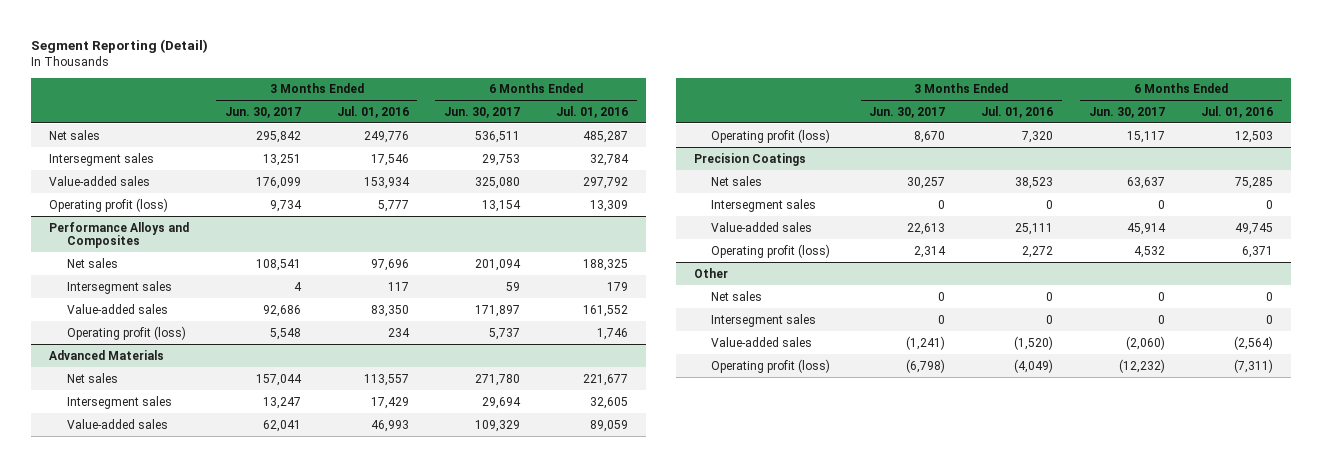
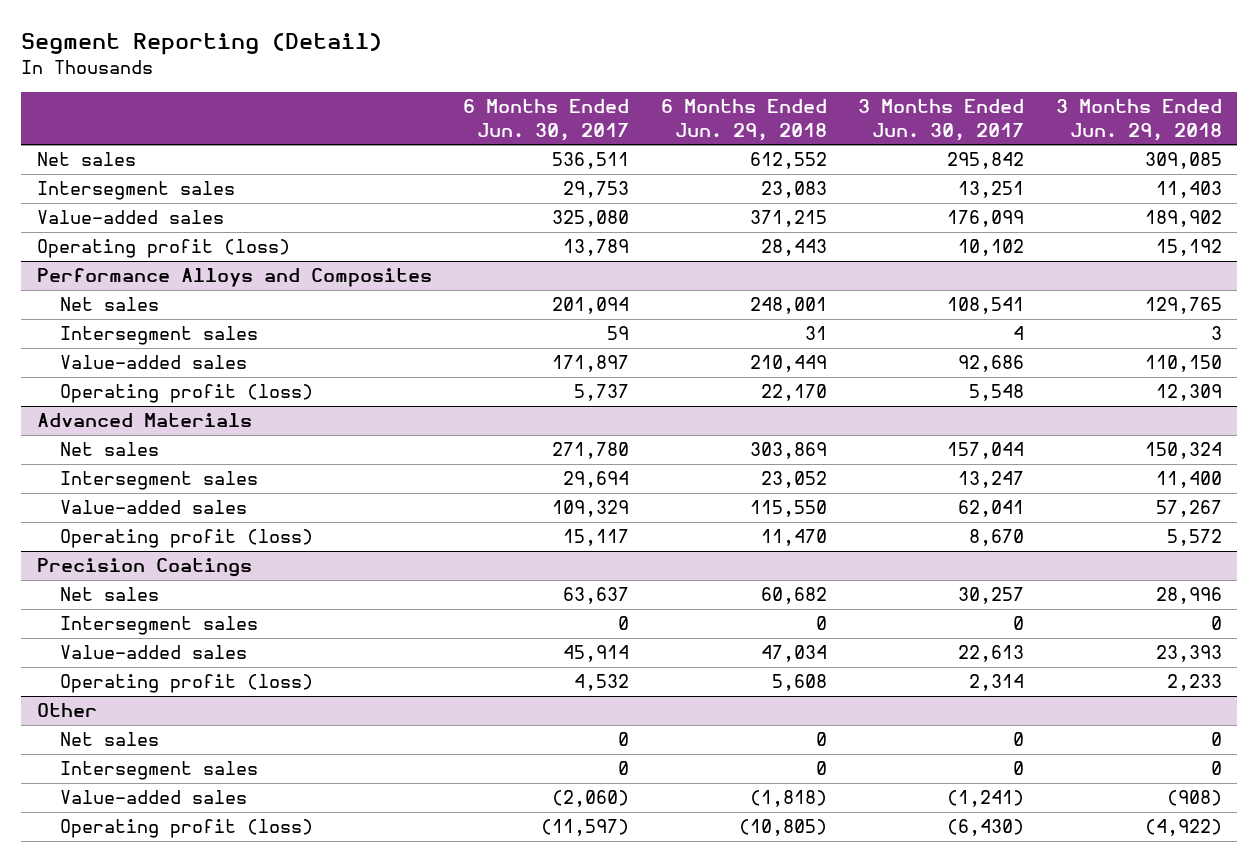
- | 3 Months Ended Jun. 30, 2017 | 3 Months Ended Jul. 01, 2016 | 6 Months Ended Jun. 30, 2017 | 6 Months Ended Jul. 01, 2016
+ | 6 Months Ended Jun. 30, 2017 | 6 Months Ended Jun. 29, 2018 | 3 Months Ended Jun. 30, 2017 | 3 Months Ended Jun. 29, 2018
- Operating profit (loss) | 9,734 | 5,777 | 13,154 | 13,309
+ Operating profit (loss) | 13,789 | 28,443 | 10,102 | 15,192
@ Other
- Operating profit (loss) | (6,798) | (4,049) | (12,232) | (7,311)
+ Operating profit (loss) | (11,597) | (10,805) | (6,430) | (4,922)

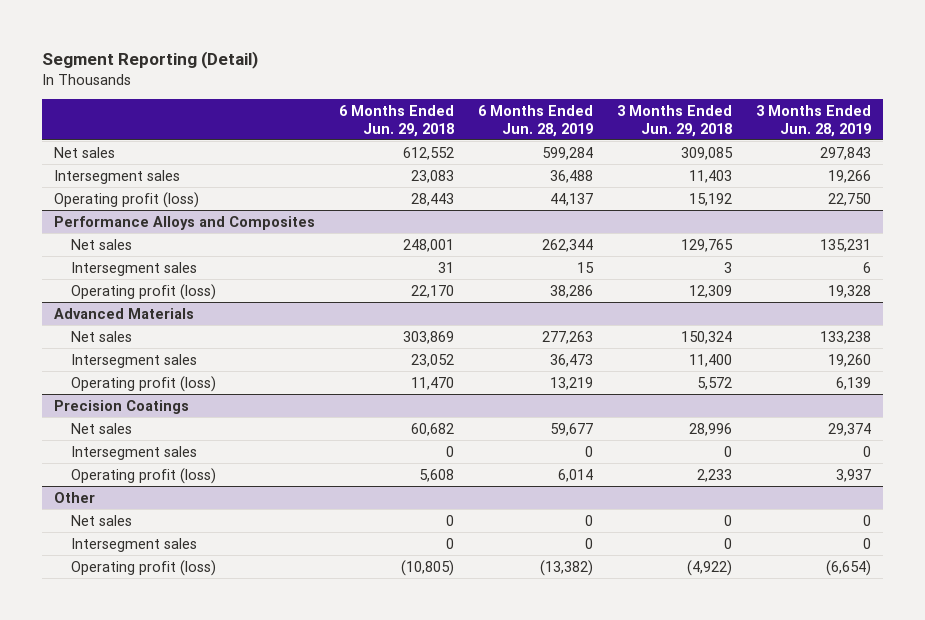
- | 6 Months Ended Jun. 30, 2017 | 6 Months Ended Jun. 29, 2018 | 3 Months Ended Jun. 30, 2017 | 3 Months Ended Jun. 29, 2018
+ | 6 Months Ended Jun. 29, 2018 | 6 Months Ended Jun. 28, 2019 | 3 Months Ended Jun. 29, 2018 | 3 Months Ended Jun. 28, 2019
- Value-added sales | 325,080 | 371,215 | 176,099 | 189,902
@ Performance Alloys and Composites
- Value-added sales | 171,897 | 210,449 | 92,686 | 110,150
@ Advanced Materials
- Value-added sales | 109,329 | 115,550 | 62,041 | 57,267
@ Precision Coatings
- Value-added sales | 45,914 | 47,034 | 22,613 | 23,393
@ Other
- Value-added sales | (2,060) | (1,818) | (1,241) | (908)

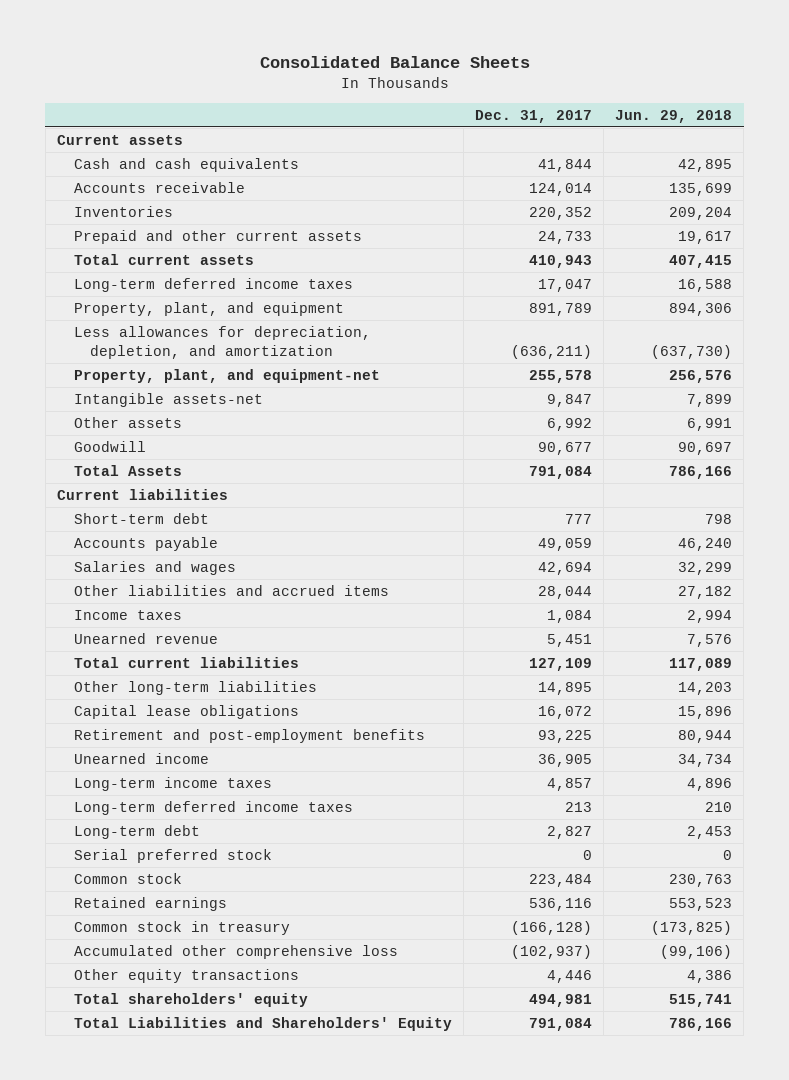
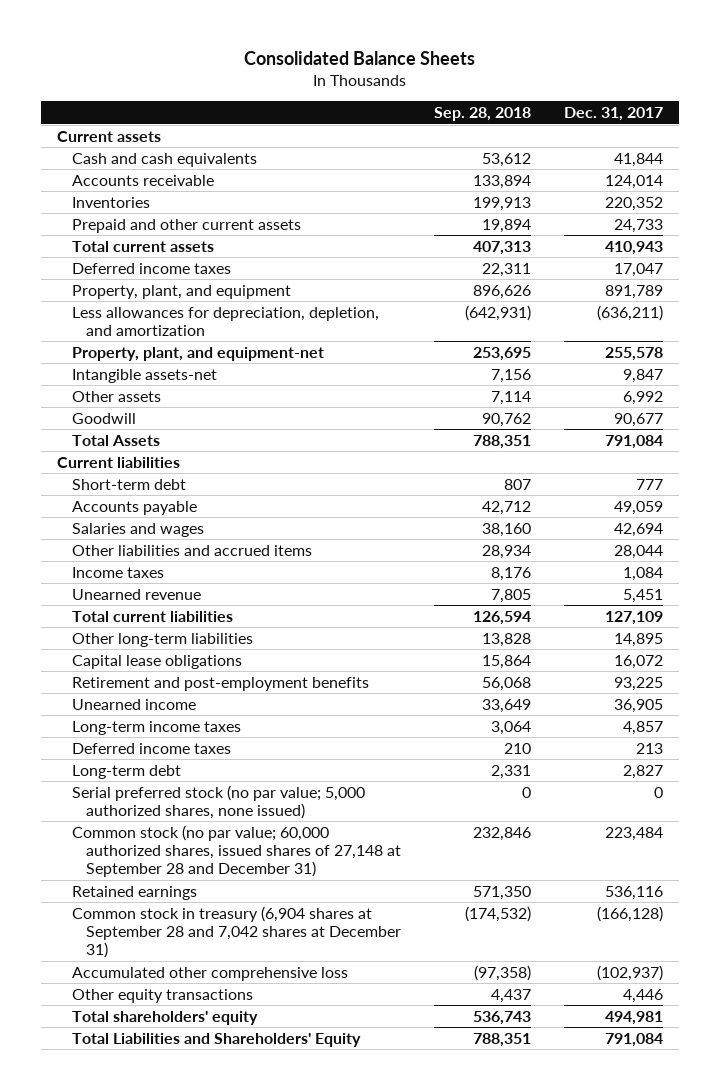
- | Dec. 31, 2017 | Jun. 29, 2018
+ | Sep. 28, 2018 | Dec. 31, 2017
- Long-term deferred income taxes | 17,047 | 16,588
+ Deferred income taxes | 22,311 | 17,047
- Long-term deferred income taxes | 213 | 210
+ Deferred income taxes | 210 | 213
- Serial preferred stock | 0 | 0
- Common stock | 223,484 | 230,763
+ Serial preferred stock (no par value; 5,000 authorized shares, none issued) | 0 | 0
+ Common stock (no par value; 60,000 authorized shares, issued shares of 27,148 at September 28 and December 31) | 232,846 | 223,484
- Common stock in treasury | (166,128) | (173,825)
+ Common stock in treasury (6,904 shares at September 28 and 7,042 shares at December 31) | (174,532) | (166,128)

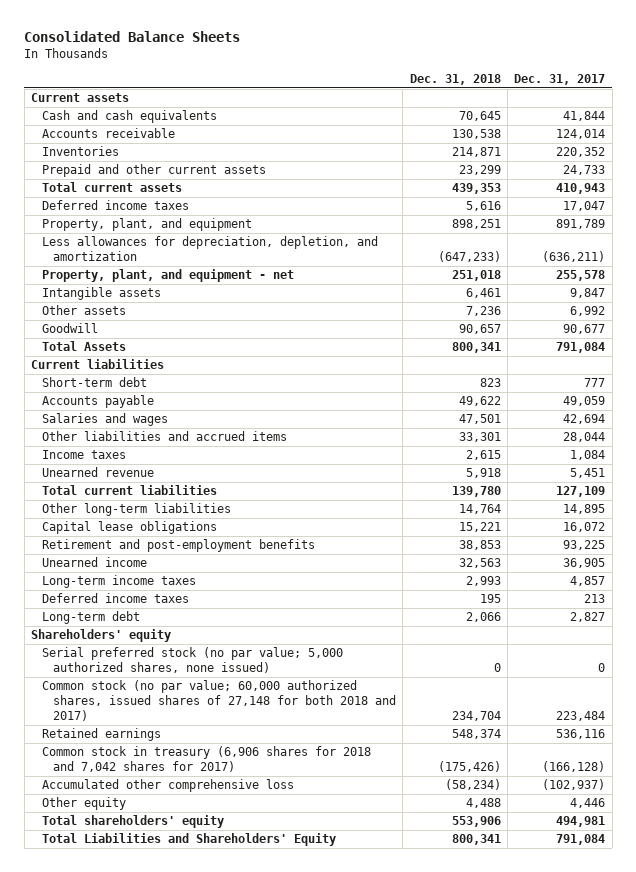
- | Sep. 28, 2018 | Dec. 31, 2017
+ | Dec. 31, 2018 | Dec. 31, 2017
- Property, plant, and equipment-net | 253,695 | 255,578
- Intangible assets-net | 7,156 | 9,847
+ Property, plant, and equipment - net | 251,018 | 255,578
+ Intangible assets | 6,461 | 9,847
+ Shareholders' equity
- Common stock (no par value; 60,000 authorized shares, issued shares of 27,148 at September 28 and December 31) | 232,846 | 223,484
+ Common stock (no par value; 60,000 authorized shares, issued shares of 27,148 for both 2018 and 2017) | 234,704 | 223,484
- Common stock in treasury (6,904 shares at September 28 and 7,042 shares at December 31) | (174,532) | (166,128)
+ Common stock in treasury (6,906 shares for 2018 and 7,042 shares for 2017) | (175,426) | (166,128)
- Other equity transactions | 4,437 | 4,446
+ Other equity | 4,488 | 4,446

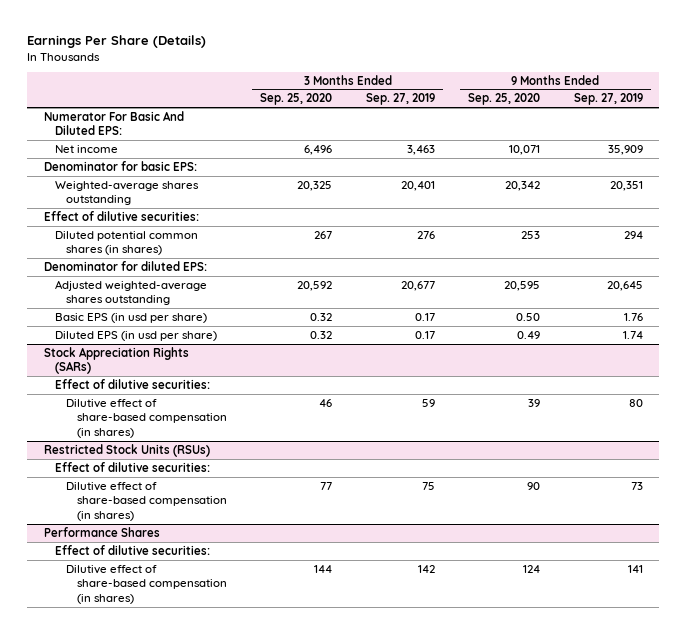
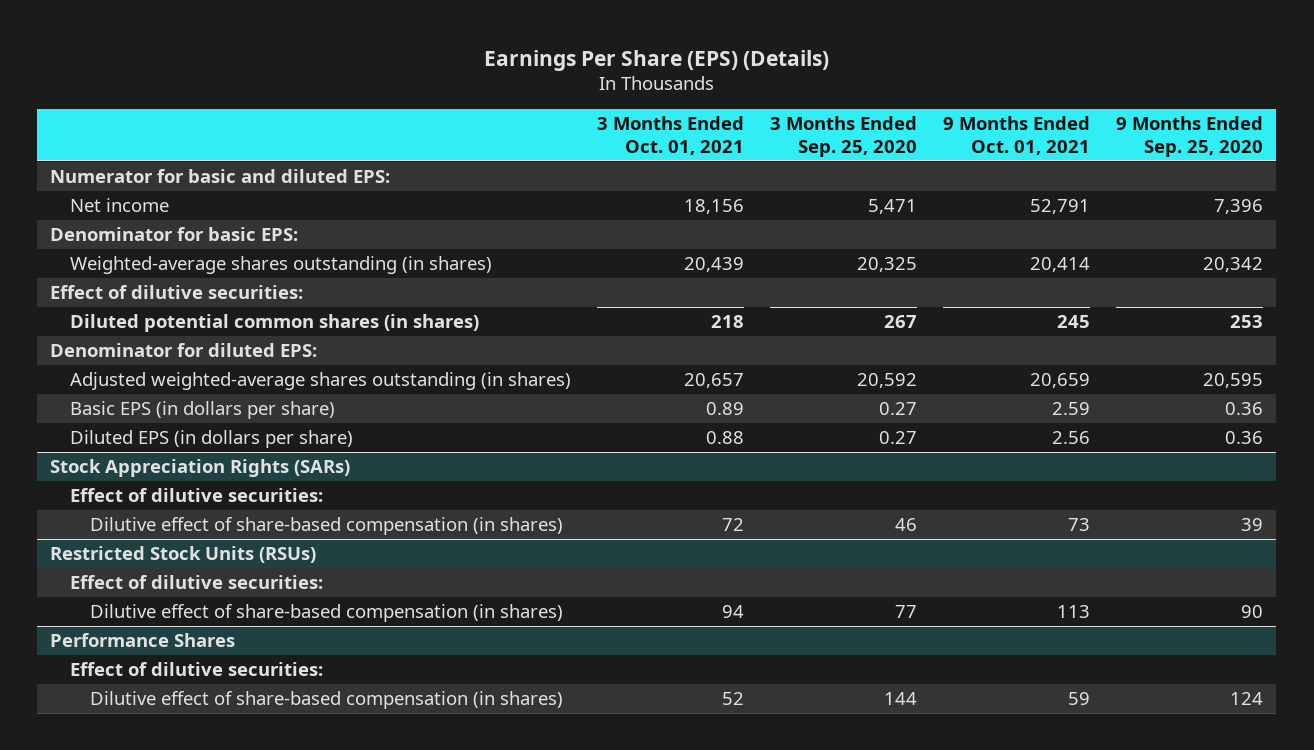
- Earnings Per Share (Details)
+ Earnings Per Share (EPS) (Details)
- | 3 Months Ended Sep. 25, 2020 | 3 Months Ended Sep. 27, 2019 | 9 Months Ended Sep. 25, 2020 | 9 Months Ended Sep. 27, 2019
+ | 3 Months Ended Oct. 01, 2021 | 3 Months Ended Sep. 25, 2020 | 9 Months Ended Oct. 01, 2021 | 9 Months Ended Sep. 25, 2020
- Numerator For Basic And Diluted EPS:
- Net income | 6,496 | 3,463 | 10,071 | 35,909
+ Numerator for basic and diluted EPS:
+ Net income | 18,156 | 5,471 | 52,791 | 7,396
- Weighted-average shares outstanding | 20,325 | 20,401 | 20,342 | 20,351
+ Weighted-average shares outstanding (in shares) | 20,439 | 20,325 | 20,414 | 20,342
- Adjusted weighted-average shares outstanding | 20,592 | 20,677 | 20,595 | 20,645
- Basic EPS (in usd per share) | 0.32 | 0.17 | 0.50 | 1.76
- Diluted EPS (in usd per share) | 0.32 | 0.17 | 0.49 | 1.74
+ Adjusted weighted-average shares outstanding (in shares) | 20,657 | 20,592 | 20,659 | 20,595
+ Basic EPS (in dollars per share) | 0.89 | 0.27 | 2.59 | 0.36
+ Diluted EPS (in dollars per share) | 0.88 | 0.27 | 2.56 | 0.36

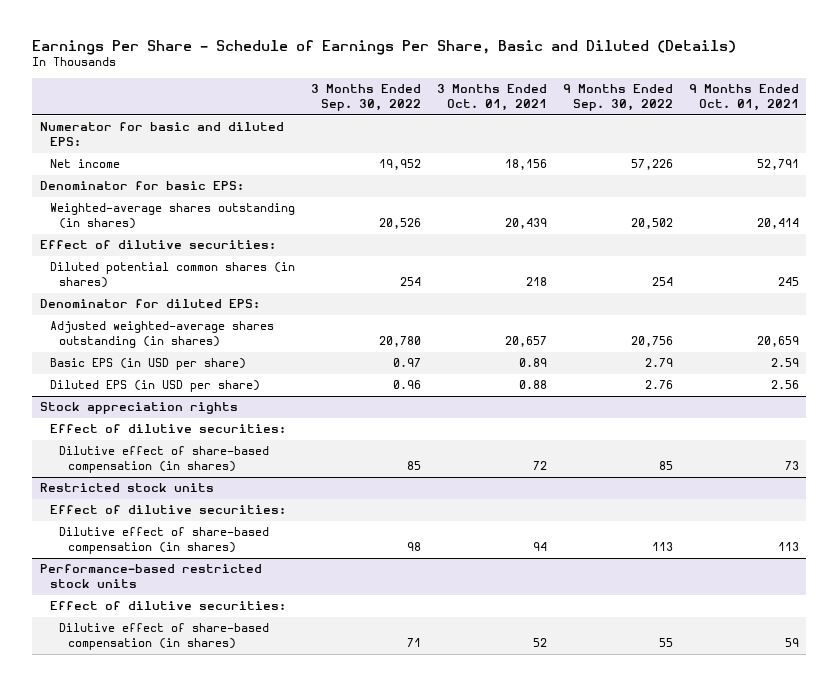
- Earnings Per Share (EPS) (Details)
+ Earnings Per Share - Schedule of Earnings Per Share, Basic and Diluted (Details)
- | 3 Months Ended Oct. 01, 2021 | 3 Months Ended Sep. 25, 2020 | 9 Months Ended Oct. 01, 2021 | 9 Months Ended Sep. 25, 2020
+ | 3 Months Ended Sep. 30, 2022 | 3 Months Ended Oct. 01, 2021 | 9 Months Ended Sep. 30, 2022 | 9 Months Ended Oct. 01, 2021
- Basic EPS (in dollars per share) | 0.89 | 0.27 | 2.59 | 0.36
- Diluted EPS (in dollars per share) | 0.88 | 0.27 | 2.56 | 0.36
- Stock Appreciation Rights (SARs)
+ Basic EPS (in USD per share) | 0.97 | 0.89 | 2.79 | 2.59
+ Diluted EPS (in USD per share) | 0.96 | 0.88 | 2.76 | 2.56
+ Stock appreciation rights
- Restricted Stock Units (RSUs)
+ Restricted stock units
- Performance Shares
+ Performance-based restricted stock units

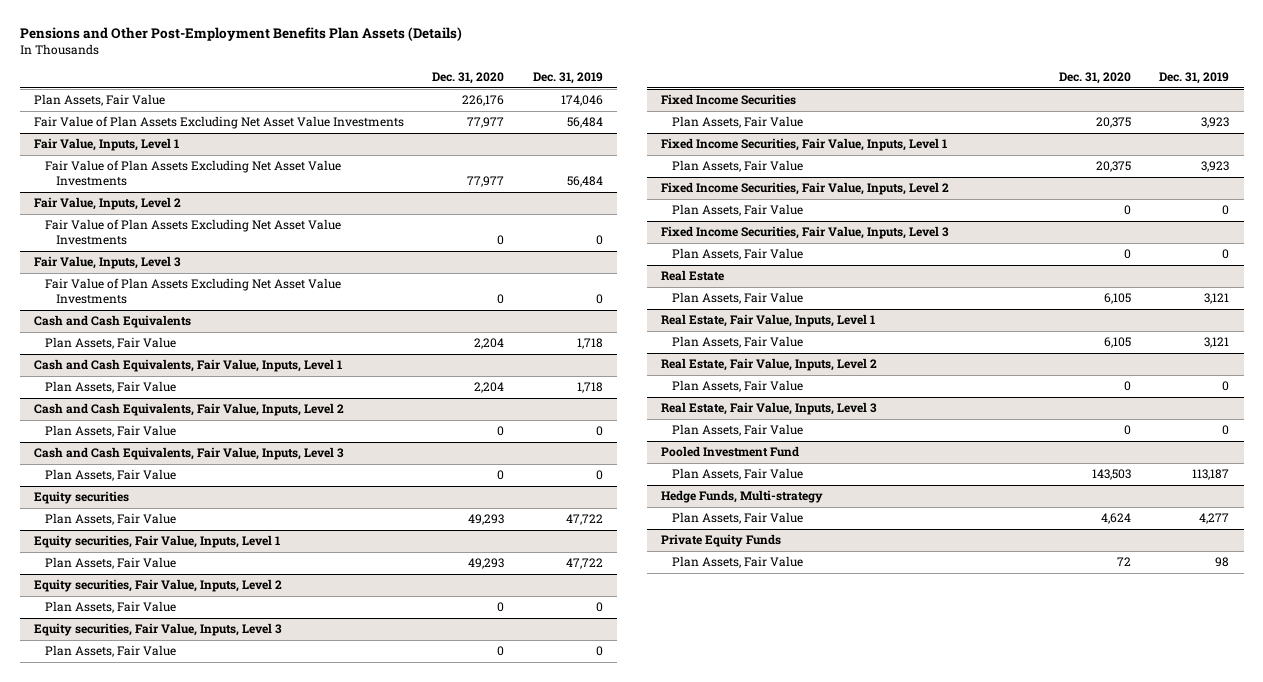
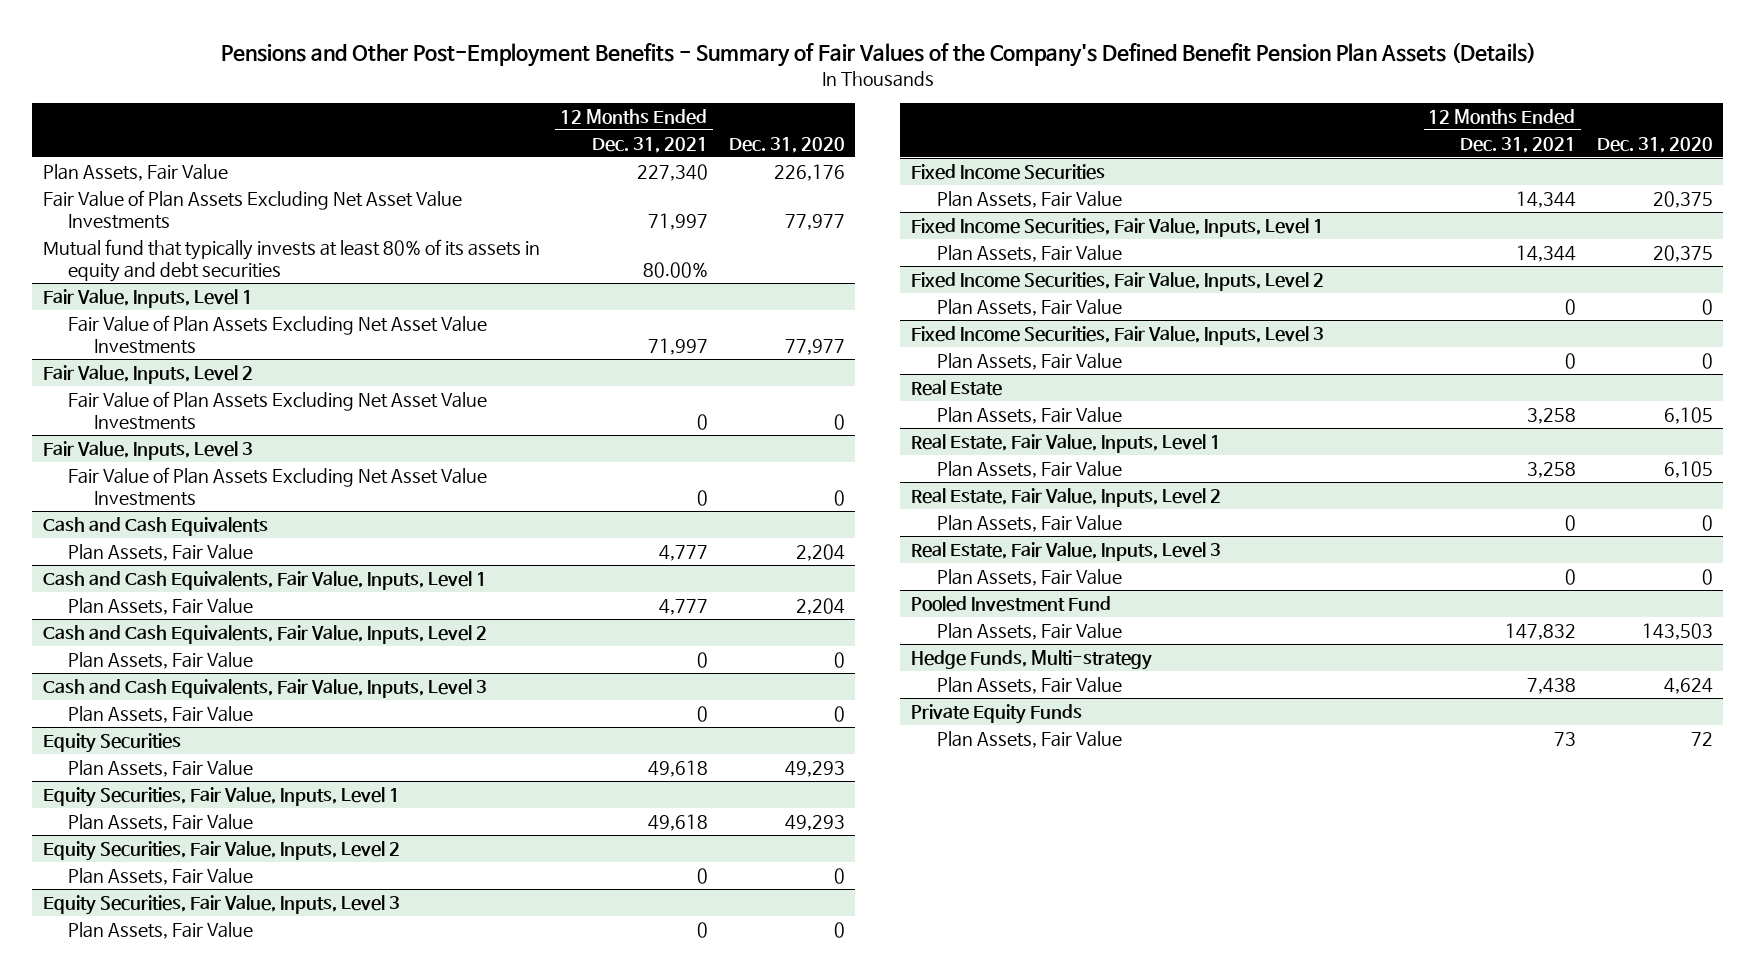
- Pensions and Other Post-Employment Benefits Plan Assets (Details)
+ Pensions and Other Post-Employment Benefits - Summary of Fair Values of the Company's Defined Benefit Pension Plan Assets (Details)
- | Dec. 31, 2020 | Dec. 31, 2019
+ | 12 Months Ended Dec. 31, 2021 | Dec. 31, 2020
+ Mutual fund that typically invests at least 80% of its assets in equity and debt securities | 80.00% |
- Equity securities
+ Equity Securities
- Equity securities, Fair Value, Inputs, Level 1
+ Equity Securities, Fair Value, Inputs, Level 1
- Equity securities, Fair Value, Inputs, Level 2
+ Equity Securities, Fair Value, Inputs, Level 2
- Equity securities, Fair Value, Inputs, Level 3
+ Equity Securities, Fair Value, Inputs, Level 3

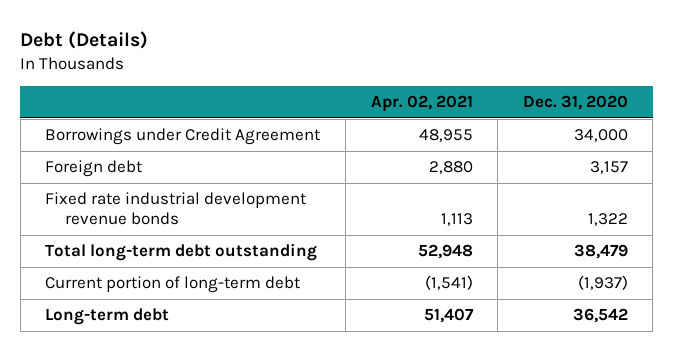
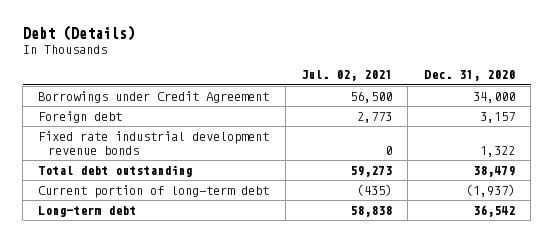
- | Apr. 02, 2021 | Dec. 31, 2020
+ | Jul. 02, 2021 | Dec. 31, 2020
- Total long-term debt outstanding | 52,948 | 38,479
+ Total debt outstanding | 59,273 | 38,479

